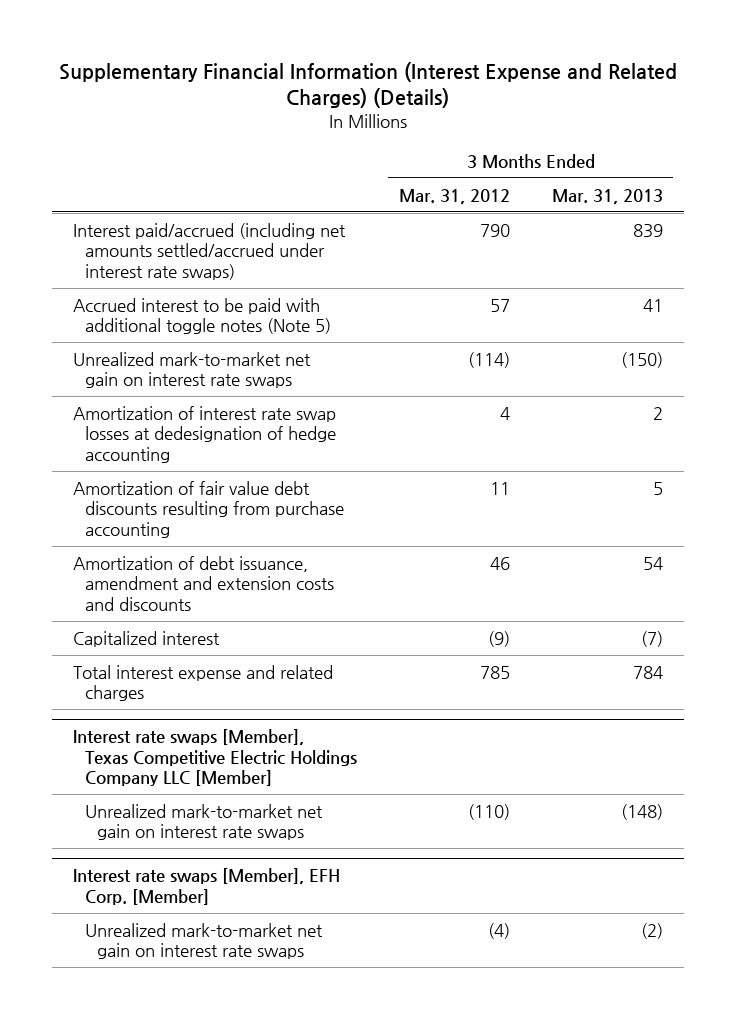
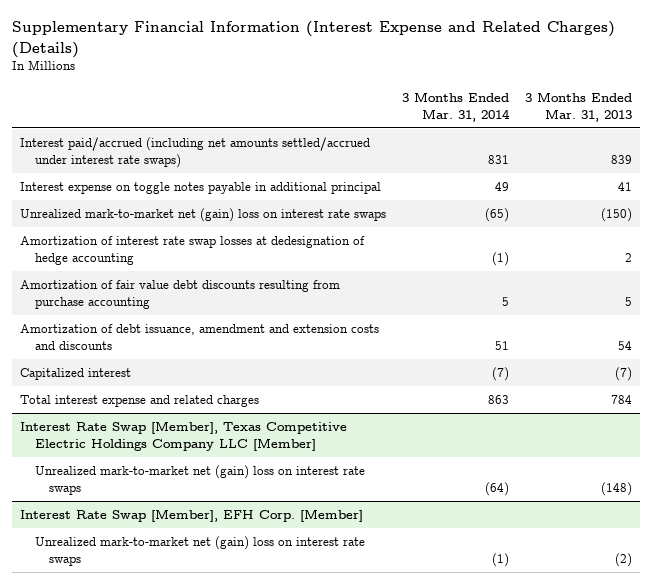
- | 3 Months Ended Mar. 31, 2012 | 3 Months Ended Mar. 31, 2013
+ | 3 Months Ended Mar. 31, 2014 | 3 Months Ended Mar. 31, 2013
- Accrued interest to be paid with additional toggle notes (Note 5) | 57 | 41
- Unrealized mark-to-market net gain on interest rate swaps | (114) | (150)
+ Interest expense on toggle notes payable in additional principal | 49 | 41
+ Unrealized mark-to-market net (gain) loss on interest rate swaps | (65) | (150)
- Interest rate swaps [Member], Texas Competitive Electric Holdings Company LLC [Member]
- Unrealized mark-to-market net gain on interest rate swaps | (110) | (148)
- Interest rate swaps [Member], EFH Corp. [Member]
- Unrealized mark-to-market net gain on interest rate swaps | (4) | (2)
+ Interest Rate Swap [Member], Texas Competitive Electric Holdings Company LLC [Member]
+ Unrealized mark-to-market net (gain) loss on interest rate swaps | (64) | (148)
+ Interest Rate Swap [Member], EFH Corp. [Member]
+ Unrealized mark-to-market net (gain) loss on interest rate swaps | (1) | (2)

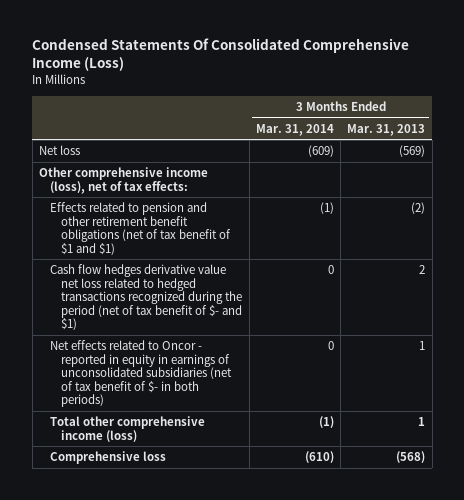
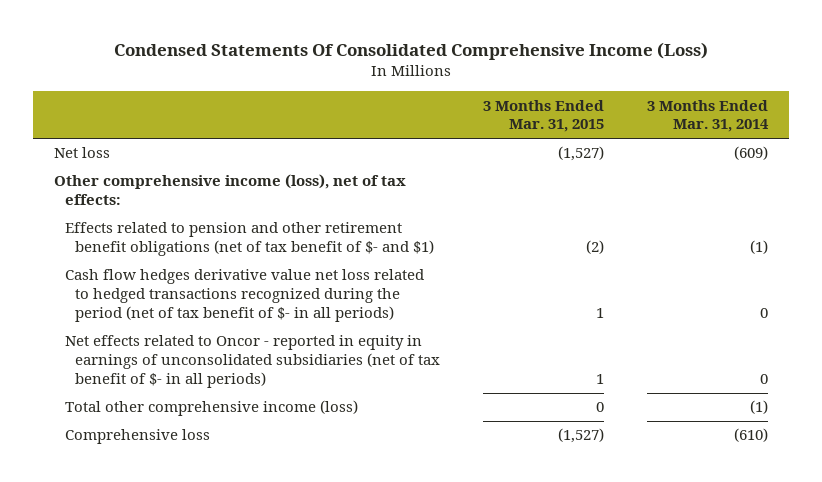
- | 3 Months Ended Mar. 31, 2014 | 3 Months Ended Mar. 31, 2013
+ | 3 Months Ended Mar. 31, 2015 | 3 Months Ended Mar. 31, 2014
- Effects related to pension and other retirement benefit obligations (net of tax benefit of $1 and $1) | (1) | (2)
- Cash flow hedges derivative value net loss related to hedged transactions recognized during the period (net of tax benefit of $- and $1) | 0 | 2
- Net effects related to Oncor - reported in equity in earnings of unconsolidated subsidiaries (net of tax benefit of $- in both periods) | 0 | 1
+ Effects related to pension and other retirement benefit obligations (net of tax benefit of $- and $1) | (2) | (1)
+ Cash flow hedges derivative value net loss related to hedged transactions recognized during the period (net of tax benefit of $- in all periods) | 1 | 0
+ Net effects related to Oncor - reported in equity in earnings of unconsolidated subsidiaries (net of tax benefit of $- in all periods) | 1 | 0

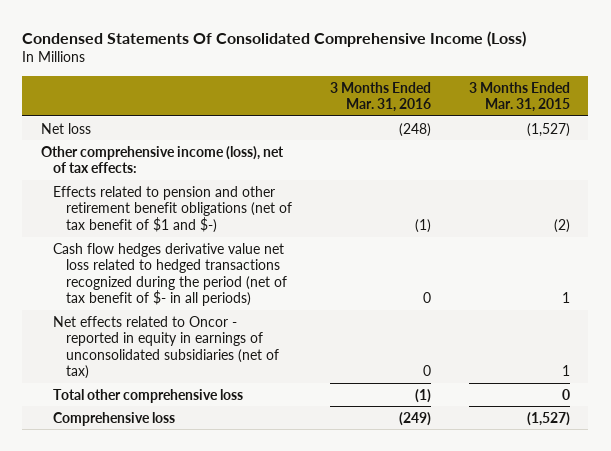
- | 3 Months Ended Mar. 31, 2015 | 3 Months Ended Mar. 31, 2014
+ | 3 Months Ended Mar. 31, 2016 | 3 Months Ended Mar. 31, 2015
- Effects related to pension and other retirement benefit obligations (net of tax benefit of $- and $1) | (2) | (1)
+ Effects related to pension and other retirement benefit obligations (net of tax benefit of $1 and $-) | (1) | (2)
- Net effects related to Oncor - reported in equity in earnings of unconsolidated subsidiaries (net of tax benefit of $- in all periods) | 1 | 0
- Total other comprehensive income (loss) | 0 | (1)
+ Net effects related to Oncor - reported in equity in earnings of unconsolidated subsidiaries (net of tax) | 0 | 1
+ Total other comprehensive loss | (1) | 0

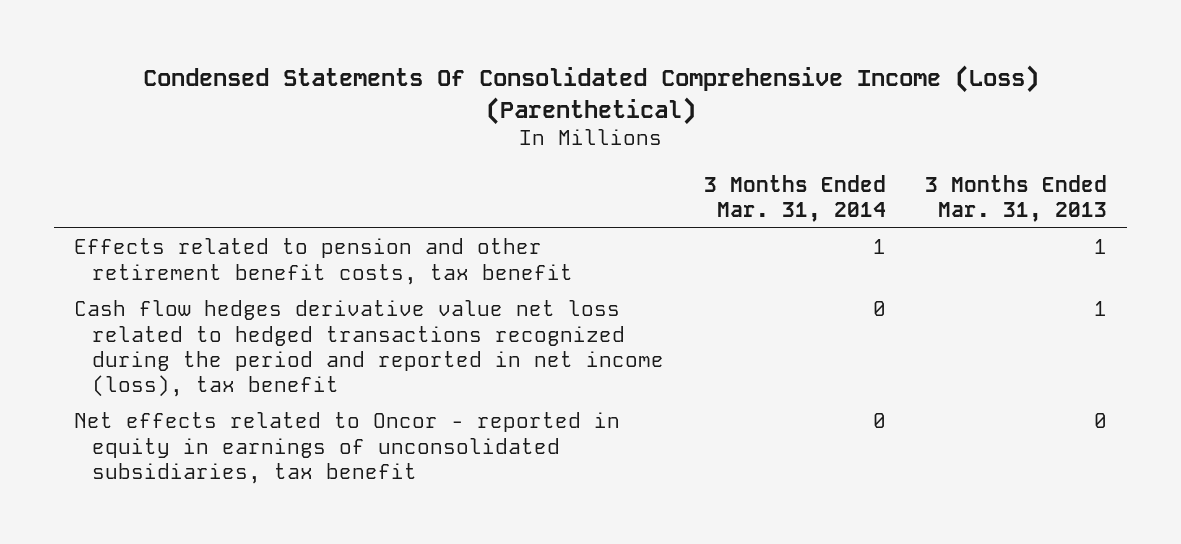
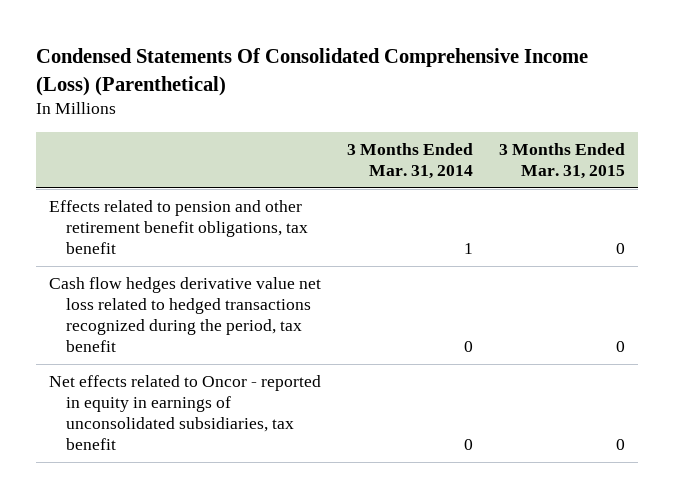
- | 3 Months Ended Mar. 31, 2014 | 3 Months Ended Mar. 31, 2013
+ | 3 Months Ended Mar. 31, 2014 | 3 Months Ended Mar. 31, 2015
- Effects related to pension and other retirement benefit costs, tax benefit | 1 | 1
- Cash flow hedges derivative value net loss related to hedged transactions recognized during the period and reported in net income (loss), tax benefit | 0 | 1
+ Effects related to pension and other retirement benefit obligations, tax benefit | 1 | 0
+ Cash flow hedges derivative value net loss related to hedged transactions recognized during the period, tax benefit | 0 | 0

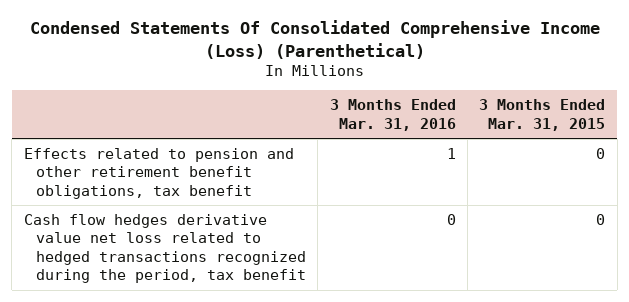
- | 3 Months Ended Mar. 31, 2014 | 3 Months Ended Mar. 31, 2015
+ | 3 Months Ended Mar. 31, 2016 | 3 Months Ended Mar. 31, 2015
- Net effects related to Oncor - reported in equity in earnings of unconsolidated subsidiaries, tax benefit | 0 | 0

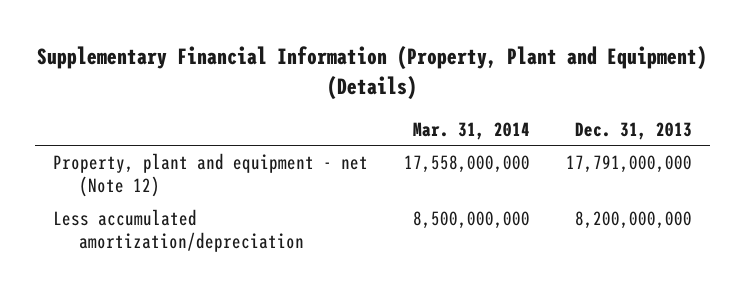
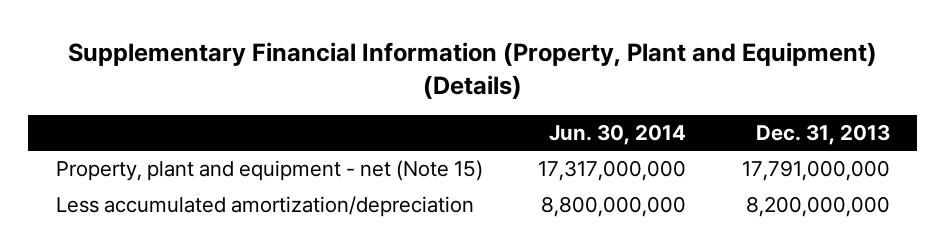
- | Mar. 31, 2014 | Dec. 31, 2013
+ | Jun. 30, 2014 | Dec. 31, 2013
- Property, plant and equipment - net (Note 12) | 17,558,000,000 | 17,791,000,000
+ Property, plant and equipment - net (Note 15) | 17,317,000,000 | 17,791,000,000

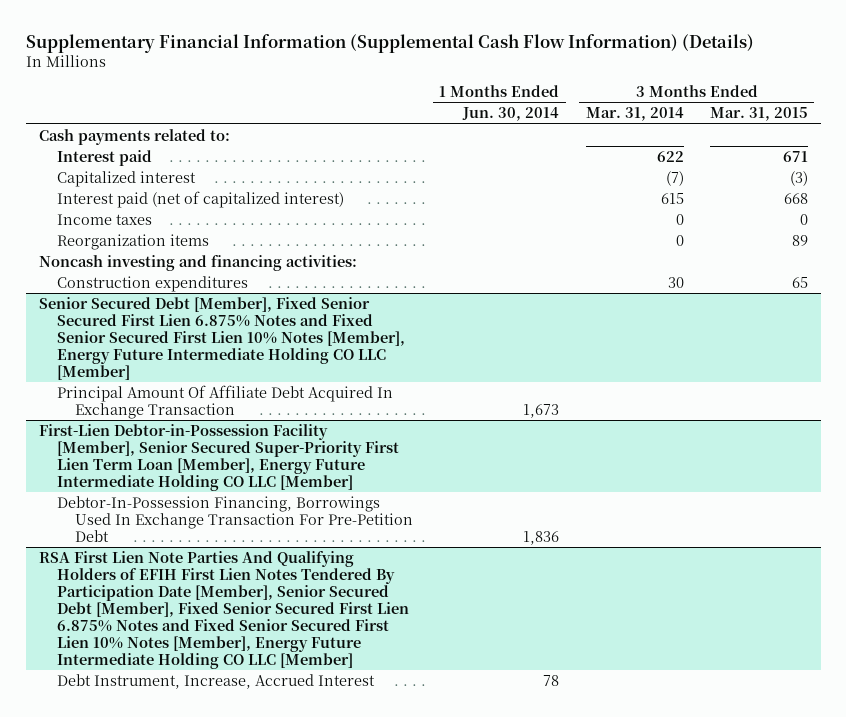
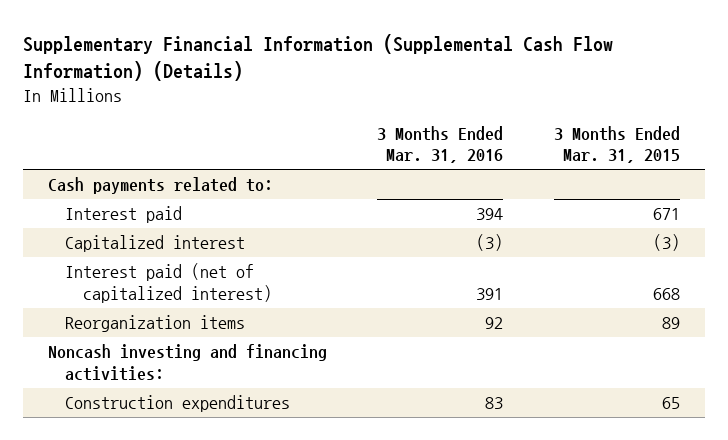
- | 1 Months Ended Jun. 30, 2014 | 3 Months Ended Mar. 31, 2014 | 3 Months Ended Mar. 31, 2015
+ | 3 Months Ended Mar. 31, 2016 | 3 Months Ended Mar. 31, 2015
- Income taxes | | 0 | 0
- Senior Secured Debt [Member], Fixed Senior Secured First Lien 6.875% Notes and Fixed Senior Secured First Lien 10% Notes [Member], Energy Future Intermediate Holding CO LLC [Member]
- Principal Amount Of Affiliate Debt Acquired In Exchange Transaction | 1,673 | |
- First-Lien Debtor-in-Possession Facility [Member], Senior Secured Super-Priority First Lien Term Loan [Member], Energy Future Intermediate Holding CO LLC [Member]
- Debtor-In-Possession Financing, Borrowings Used In Exchange Transaction For Pre-Petition Debt | 1,836 | |
- RSA First Lien Note Parties And Qualifying Holders of EFIH First Lien Notes Tendered By Participation Date [Member], Senior Secured Debt [Member], Fixed Senior Secured First Lien 6.875% Notes and Fixed Senior Secured First Lien 10% Notes [Member], Energy Future Intermediate Holding CO LLC [Member]
- Debt Instrument, Increase, Accrued Interest | 78 | |

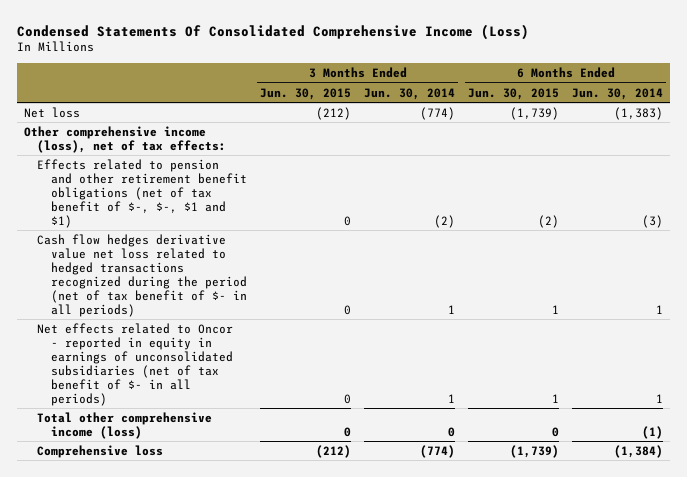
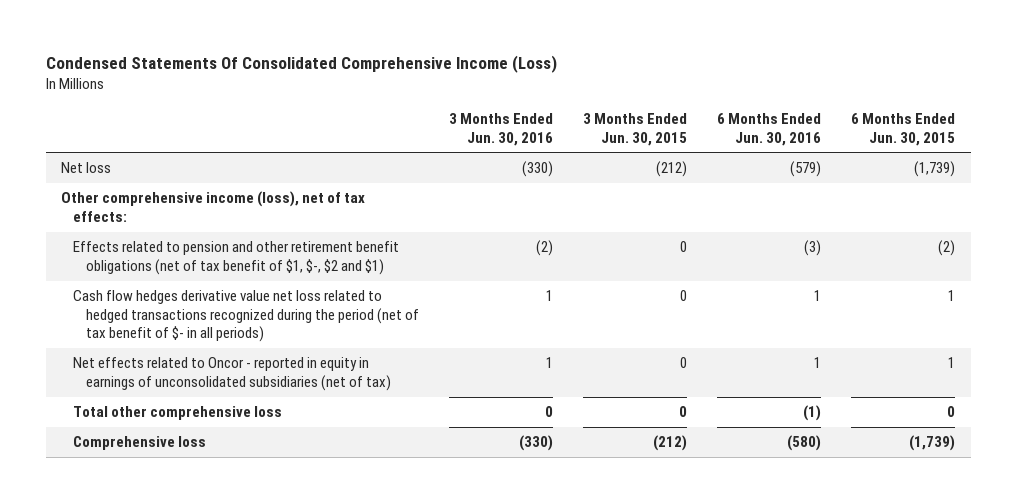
- | 3 Months Ended Jun. 30, 2015 | 3 Months Ended Jun. 30, 2014 | 6 Months Ended Jun. 30, 2015 | 6 Months Ended Jun. 30, 2014
+ | 3 Months Ended Jun. 30, 2016 | 3 Months Ended Jun. 30, 2015 | 6 Months Ended Jun. 30, 2016 | 6 Months Ended Jun. 30, 2015
- Effects related to pension and other retirement benefit obligations (net of tax benefit of $-, $-, $1 and $1) | 0 | (2) | (2) | (3)
+ Effects related to pension and other retirement benefit obligations (net of tax benefit of $1, $-, $2 and $1) | (2) | 0 | (3) | (2)
- Net effects related to Oncor - reported in equity in earnings of unconsolidated subsidiaries (net of tax benefit of $- in all periods) | 0 | 1 | 1 | 1
- Total other comprehensive income (loss) | 0 | 0 | 0 | (1)
+ Net effects related to Oncor - reported in equity in earnings of unconsolidated subsidiaries (net of tax) | 1 | 0 | 1 | 1
+ Total other comprehensive loss | 0 | 0 | (1) | 0

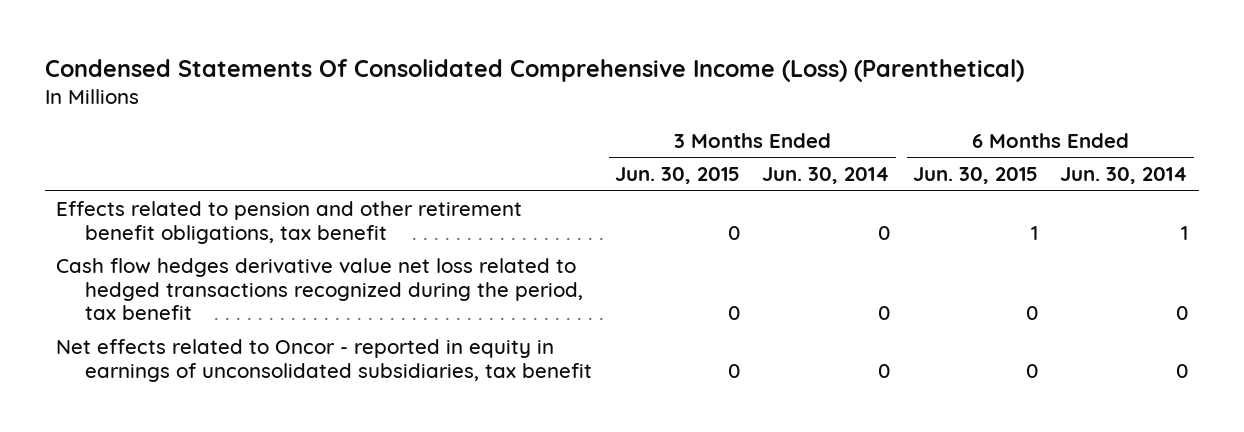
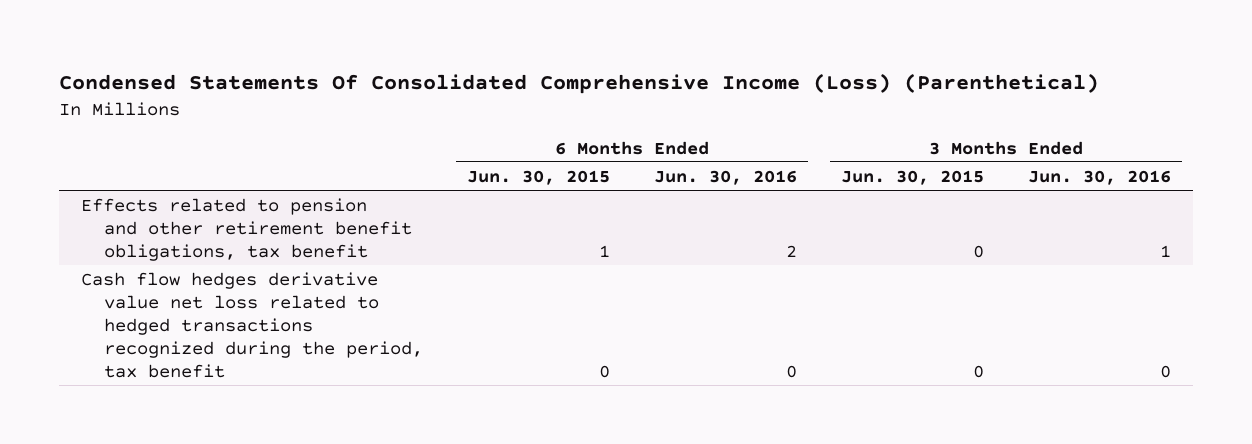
- | 3 Months Ended Jun. 30, 2015 | 3 Months Ended Jun. 30, 2014 | 6 Months Ended Jun. 30, 2015 | 6 Months Ended Jun. 30, 2014
+ | 6 Months Ended Jun. 30, 2015 | 6 Months Ended Jun. 30, 2016 | 3 Months Ended Jun. 30, 2015 | 3 Months Ended Jun. 30, 2016
- Net effects related to Oncor - reported in equity in earnings of unconsolidated subsidiaries, tax benefit | 0 | 0 | 0 | 0

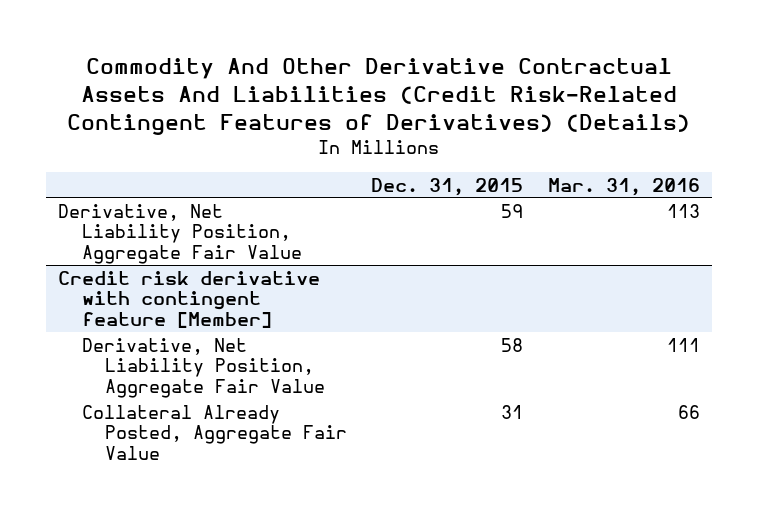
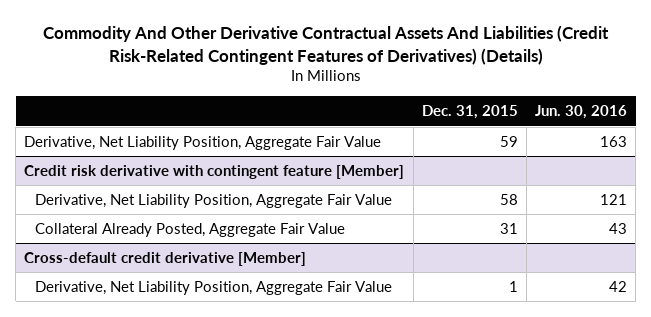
- | Dec. 31, 2015 | Mar. 31, 2016
+ | Dec. 31, 2015 | Jun. 30, 2016
+ Cross-default credit derivative [Member]
+ Derivative, Net Liability Position, Aggregate Fair Value | 1 | 42

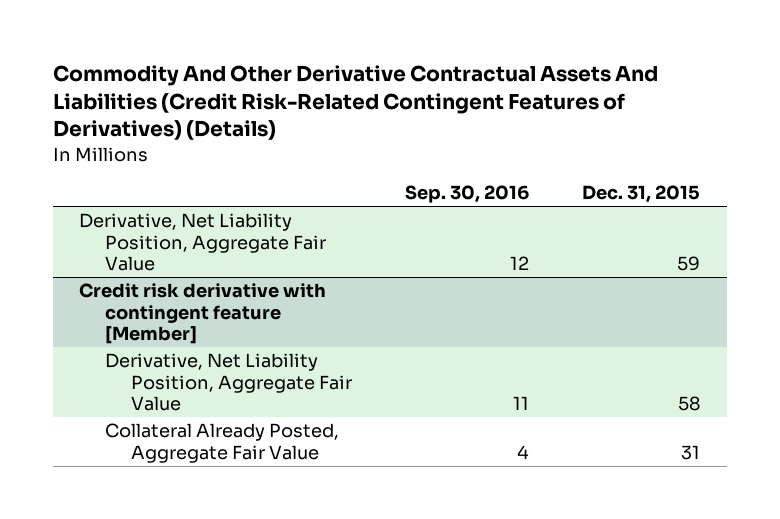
- | Dec. 31, 2015 | Jun. 30, 2016
+ | Sep. 30, 2016 | Dec. 31, 2015
- Cross-default credit derivative [Member]
- Derivative, Net Liability Position, Aggregate Fair Value | 1 | 42

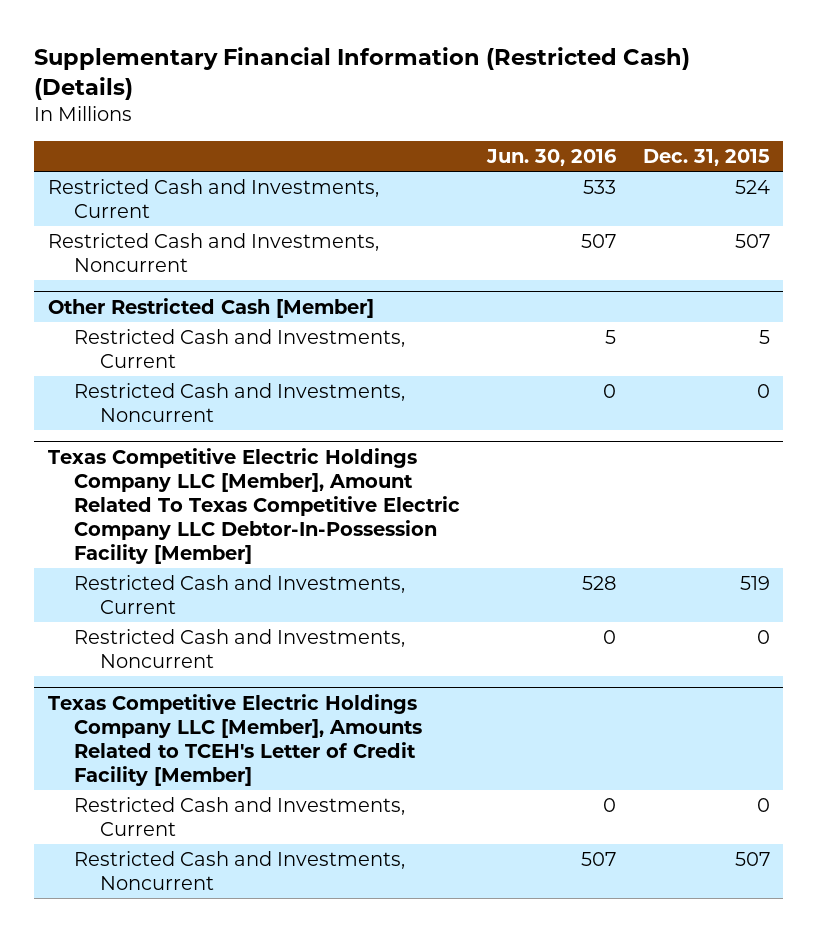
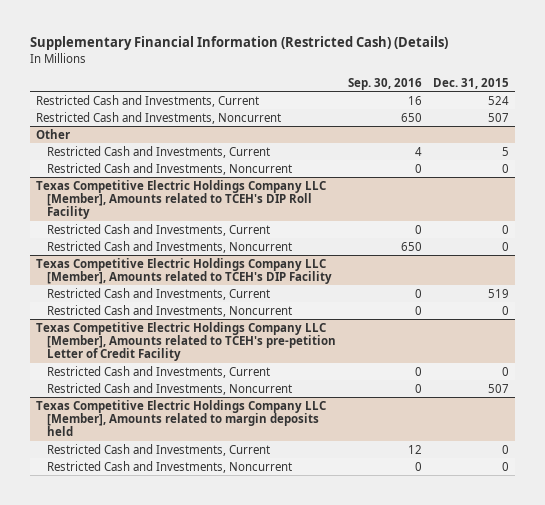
- | Jun. 30, 2016 | Dec. 31, 2015
+ | Sep. 30, 2016 | Dec. 31, 2015
- Other Restricted Cash [Member]
+ Other
- Texas Competitive Electric Holdings Company LLC [Member], Amount Related To Texas Competitive Electric Company LLC Debtor-In-Possession Facility [Member]
+ Texas Competitive Electric Holdings Company LLC [Member], Amounts related to TCEH's DIP Roll Facility
+ Restricted Cash and Investments, Current | 0 | 0
+ Restricted Cash and Investments, Noncurrent | 650 | 0
+ Texas Competitive Electric Holdings Company LLC [Member], Amounts related to TCEH's DIP Facility
- Texas Competitive Electric Holdings Company LLC [Member], Amounts Related to TCEH's Letter of Credit Facility [Member]
+ Texas Competitive Electric Holdings Company LLC [Member], Amounts related to TCEH's pre-petition Letter of Credit Facility
+ Texas Competitive Electric Holdings Company LLC [Member], Amounts related to margin deposits held
+ Restricted Cash and Investments, Current | 12 | 0
+ Restricted Cash and Investments, Noncurrent | 0 | 0

